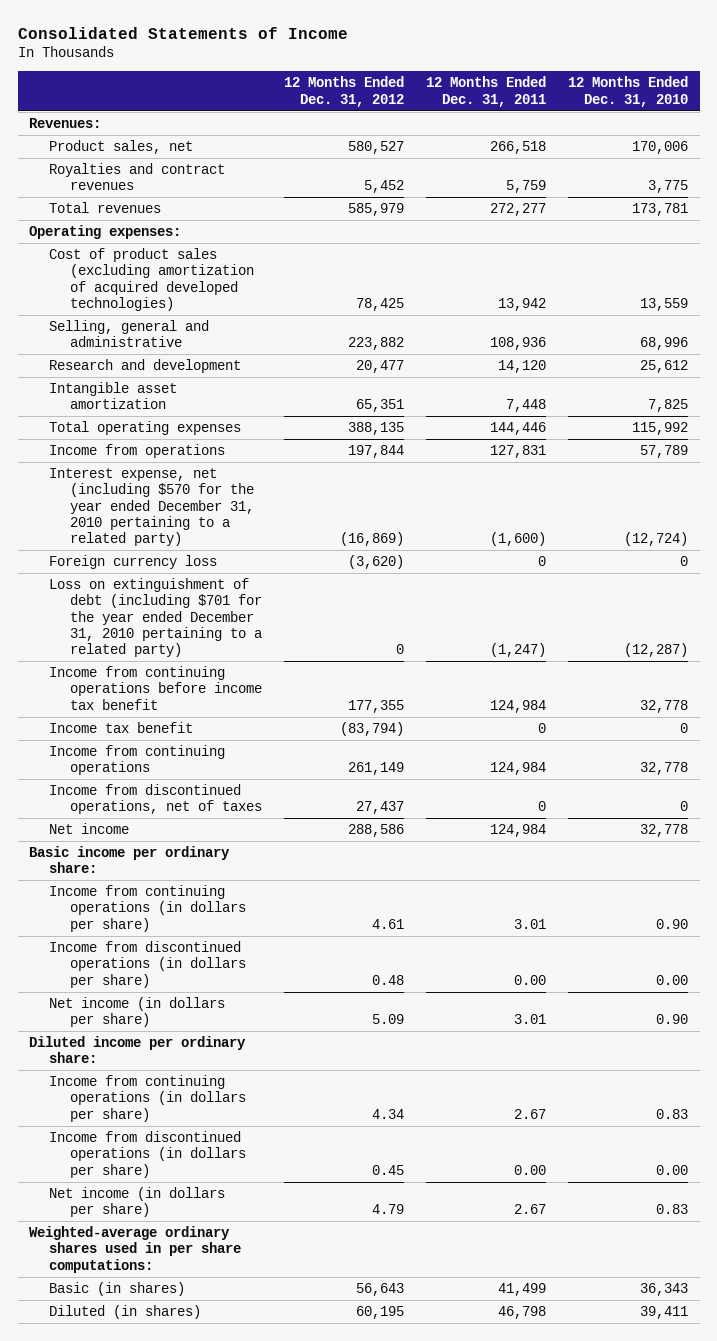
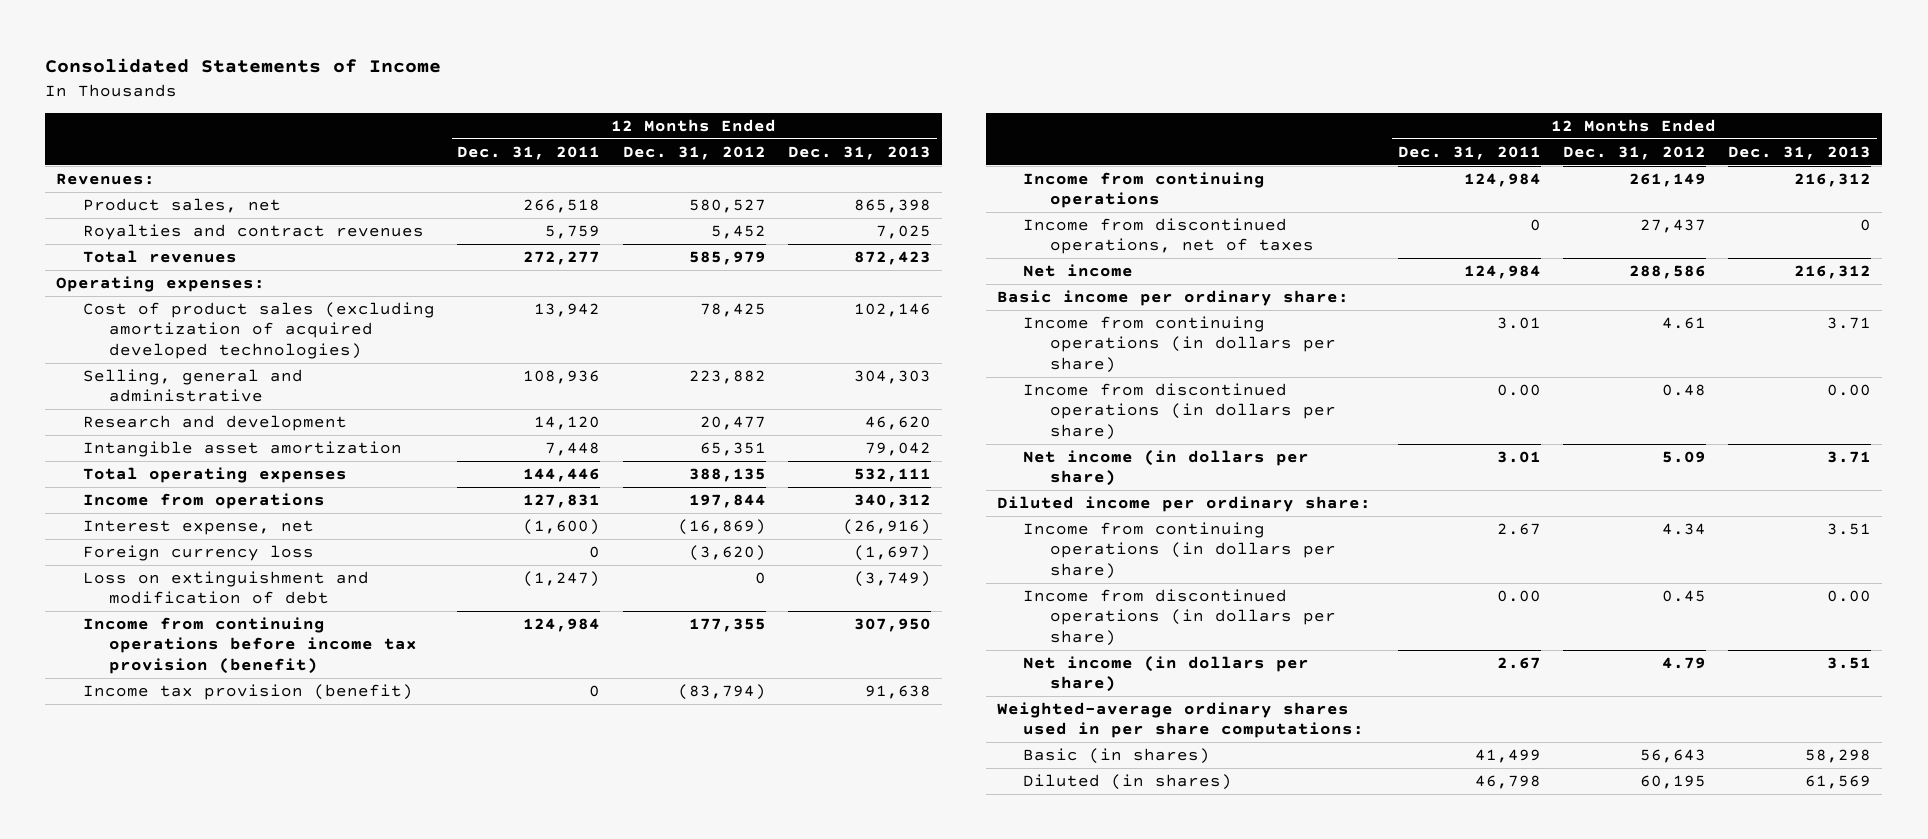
- | 12 Months Ended Dec. 31, 2012 | 12 Months Ended Dec. 31, 2011 | 12 Months Ended Dec. 31, 2010
+ | 12 Months Ended Dec. 31, 2011 | 12 Months Ended Dec. 31, 2012 | 12 Months Ended Dec. 31, 2013
- Interest expense, net (including $570 for the year ended December 31, 2010 pertaining to a related party) | (16,869) | (1,600) | (12,724)
+ Interest expense, net | (1,600) | (16,869) | (26,916)
- Loss on extinguishment of debt (including $701 for the year ended December 31, 2010 pertaining to a related party) | 0 | (1,247) | (12,287)
- Income from continuing operations before income tax benefit | 177,355 | 124,984 | 32,778
- Income tax benefit | (83,794) | 0 | 0
+ Loss on extinguishment and modification of debt | (1,247) | 0 | (3,749)
+ Income from continuing operations before income tax provision (benefit) | 124,984 | 177,355 | 307,950
+ Income tax provision (benefit) | 0 | (83,794) | 91,638

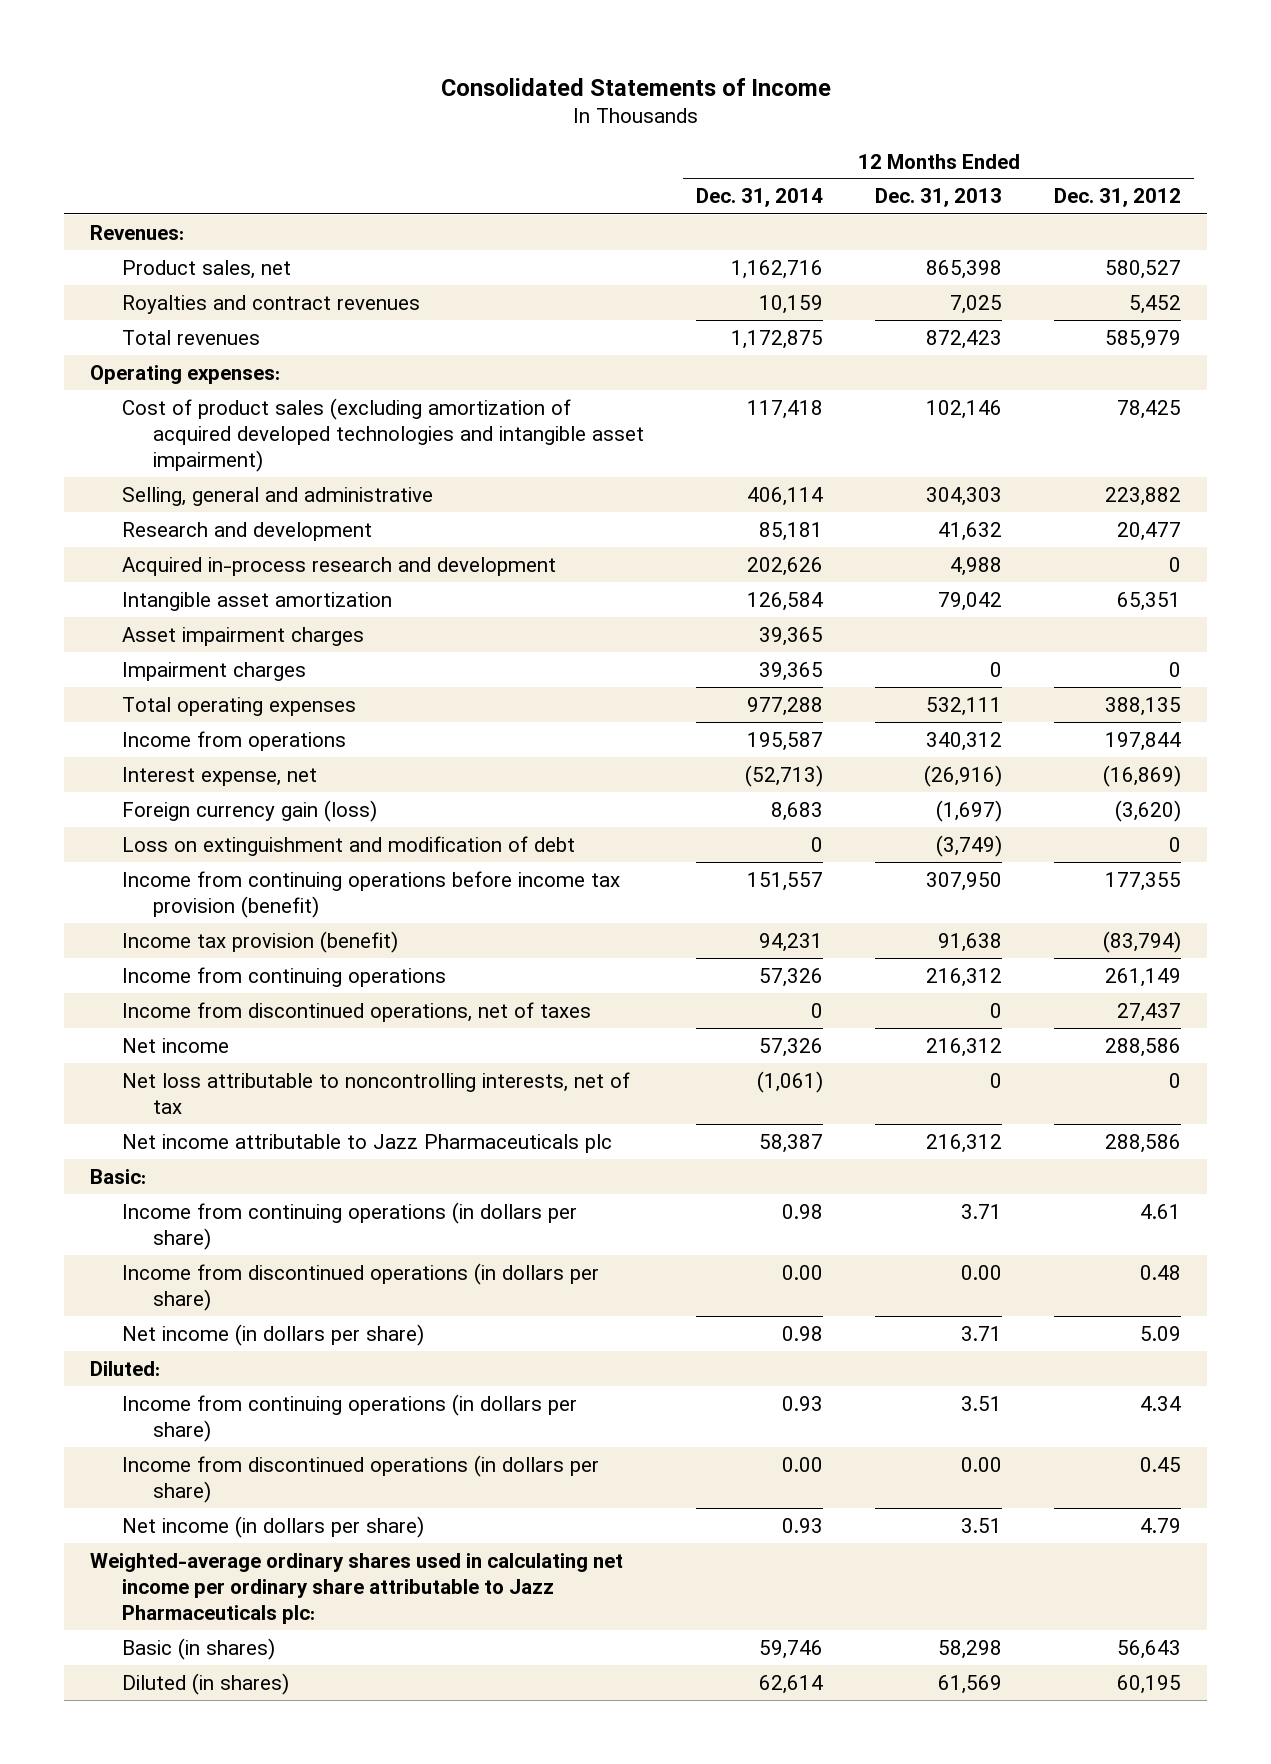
- | 12 Months Ended Dec. 31, 2011 | 12 Months Ended Dec. 31, 2012 | 12 Months Ended Dec. 31, 2013
+ | 12 Months Ended Dec. 31, 2014 | 12 Months Ended Dec. 31, 2013 | 12 Months Ended Dec. 31, 2012
- Cost of product sales (excluding amortization of acquired developed technologies) | 13,942 | 78,425 | 102,146
+ Cost of product sales (excluding amortization of acquired developed technologies and intangible asset impairment) | 117,418 | 102,146 | 78,425
- Research and development | 14,120 | 20,477 | 46,620
+ Research and development | 85,181 | 41,632 | 20,477
+ Acquired in-process research and development | 202,626 | 4,988 | 0
+ Asset impairment charges | 39,365 | |
+ Impairment charges | 39,365 | 0 | 0
- Foreign currency loss | 0 | (3,620) | (1,697)
+ Foreign currency gain (loss) | 8,683 | (1,697) | (3,620)
- Basic income per ordinary share:
+ Net loss attributable to noncontrolling interests, net of tax | (1,061) | 0 | 0
+ Net income attributable to Jazz Pharmaceuticals plc | 58,387 | 216,312 | 288,586
+ Basic:
- Diluted income per ordinary share:
+ Diluted:
- Weighted-average ordinary shares used in per share computations:
+ Weighted-average ordinary shares used in calculating net income per ordinary share attributable to Jazz Pharmaceuticals plc:

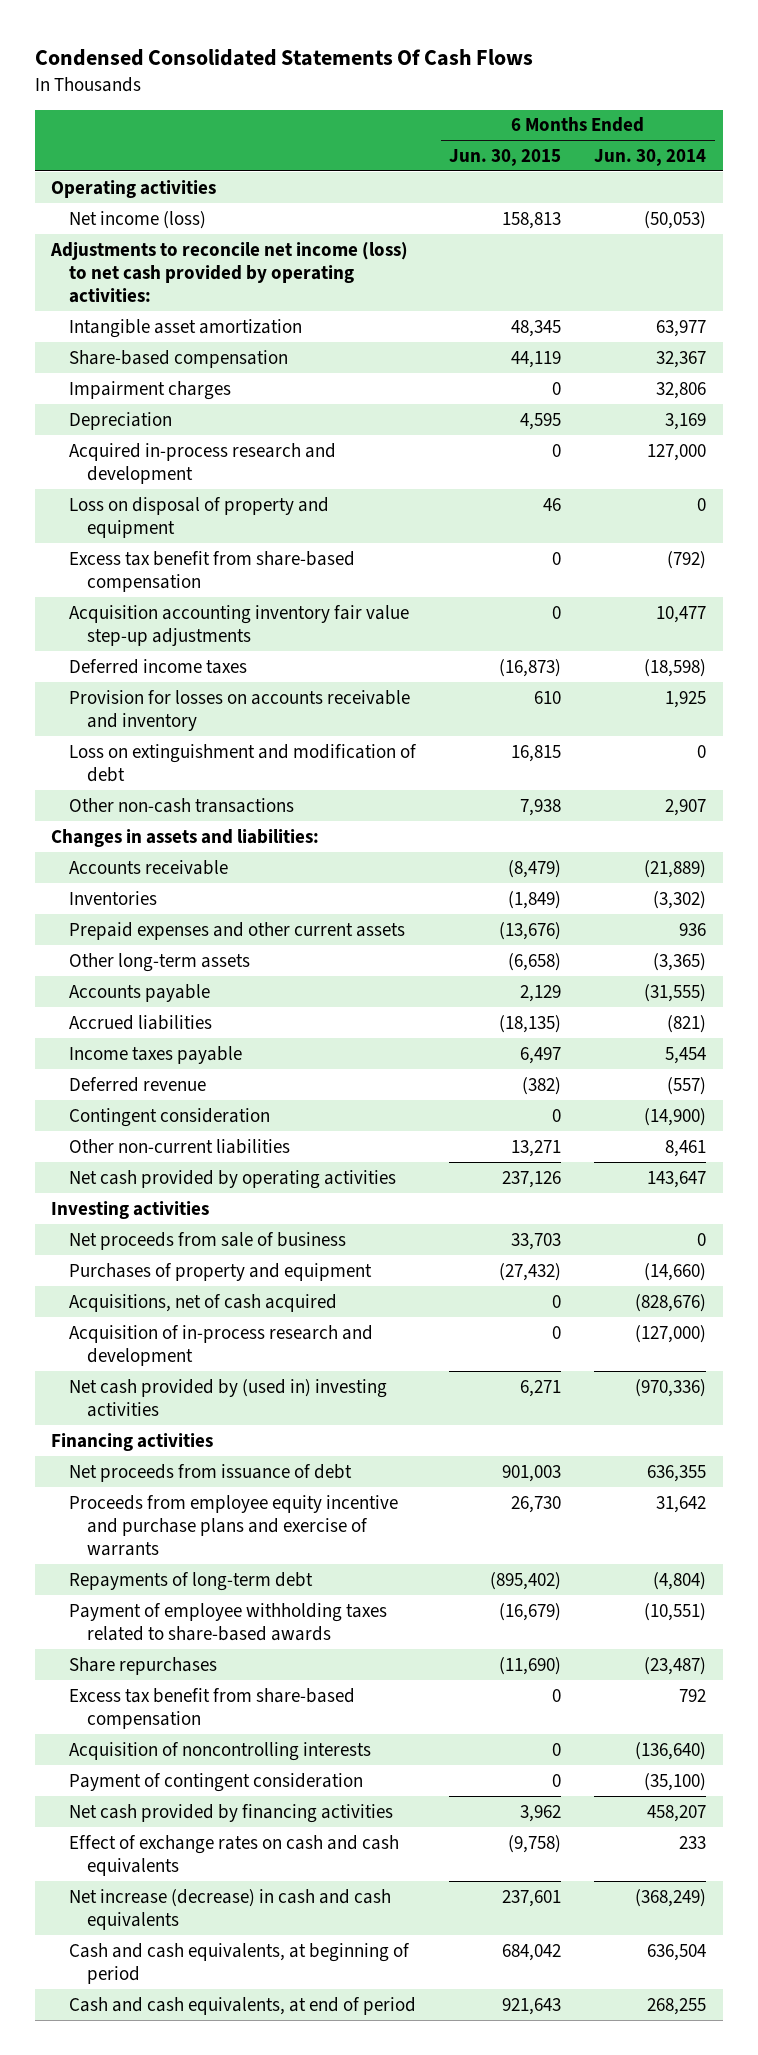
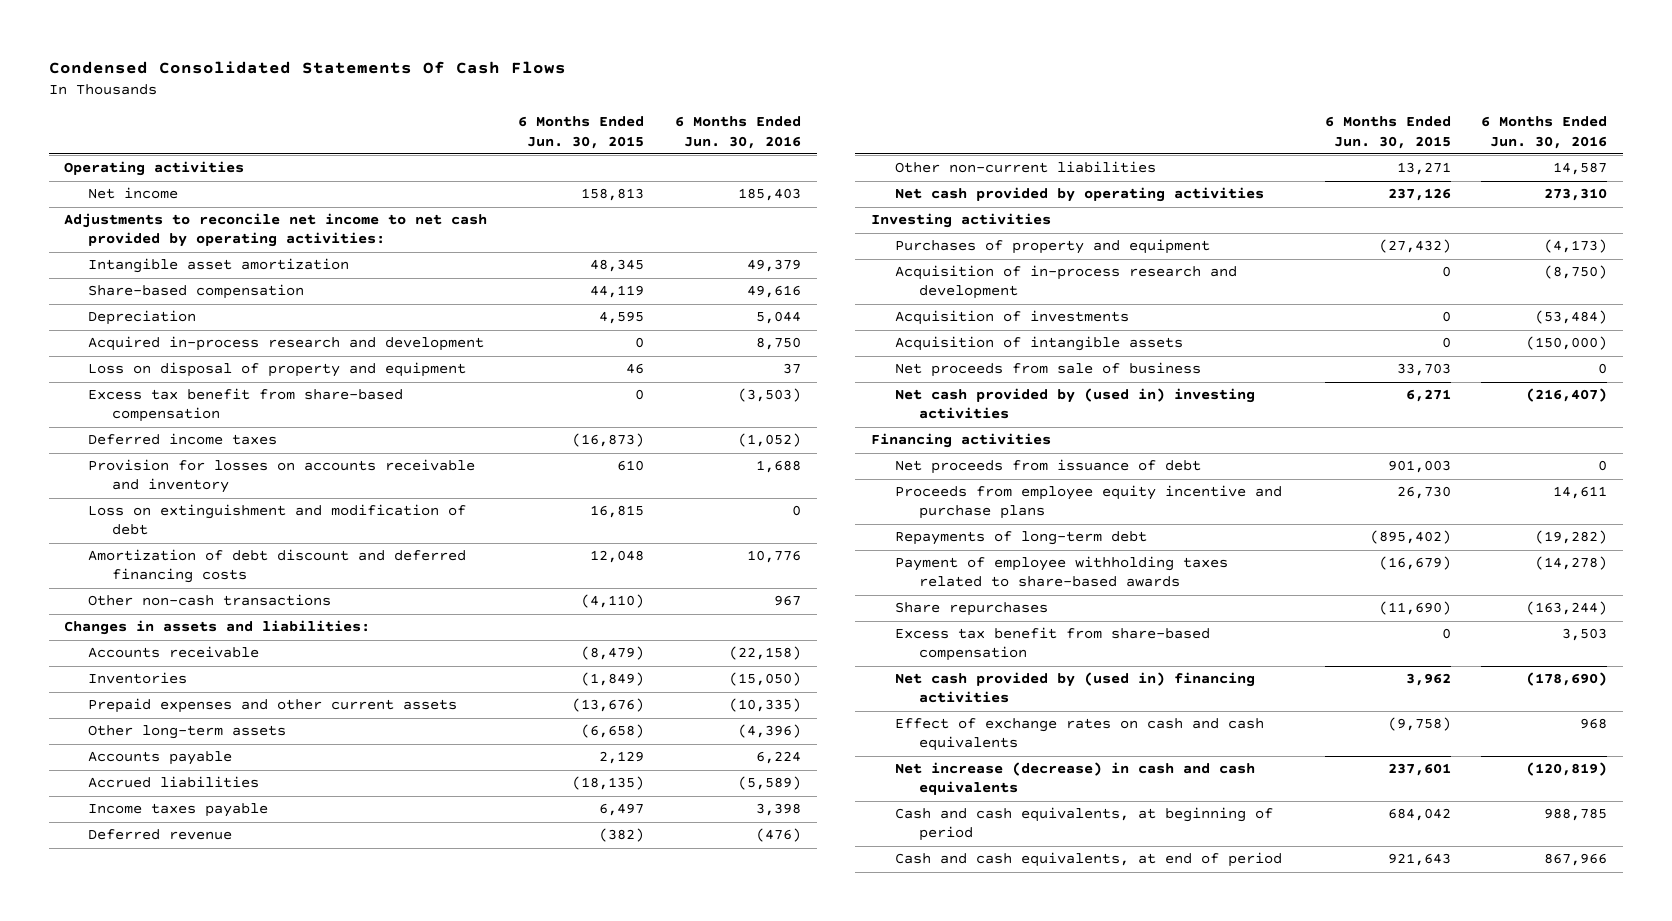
- | 6 Months Ended Jun. 30, 2015 | 6 Months Ended Jun. 30, 2014
+ | 6 Months Ended Jun. 30, 2015 | 6 Months Ended Jun. 30, 2016
- Net income (loss) | 158,813 | (50,053)
- Adjustments to reconcile net income (loss) to net cash provided by operating activities:
+ Net income | 158,813 | 185,403
+ Adjustments to reconcile net income to net cash provided by operating activities:
- Impairment charges | 0 | 32,806
- Acquisition accounting inventory fair value step-up adjustments | 0 | 10,477
- Other non-cash transactions | 7,938 | 2,907
+ Amortization of debt discount and deferred financing costs | 12,048 | 10,776
+ Other non-cash transactions | (4,110) | 967
- Contingent consideration | 0 | (14,900)
- Acquisitions, net of cash acquired | 0 | (828,676)
+ Acquisition of investments | 0 | (53,484)
+ Acquisition of intangible assets | 0 | (150,000)
moved down: Net proceeds from sale of business | 33,703 | 0
- Proceeds from employee equity incentive and purchase plans and exercise of warrants | 26,730 | 31,642
+ Proceeds from employee equity incentive and purchase plans | 26,730 | 14,611
- Acquisition of noncontrolling interests | 0 | (136,640)
- Payment of contingent consideration | 0 | (35,100)
- Net cash provided by financing activities | 3,962 | 458,207
+ Net cash provided by (used in) financing activities | 3,962 | (178,690)

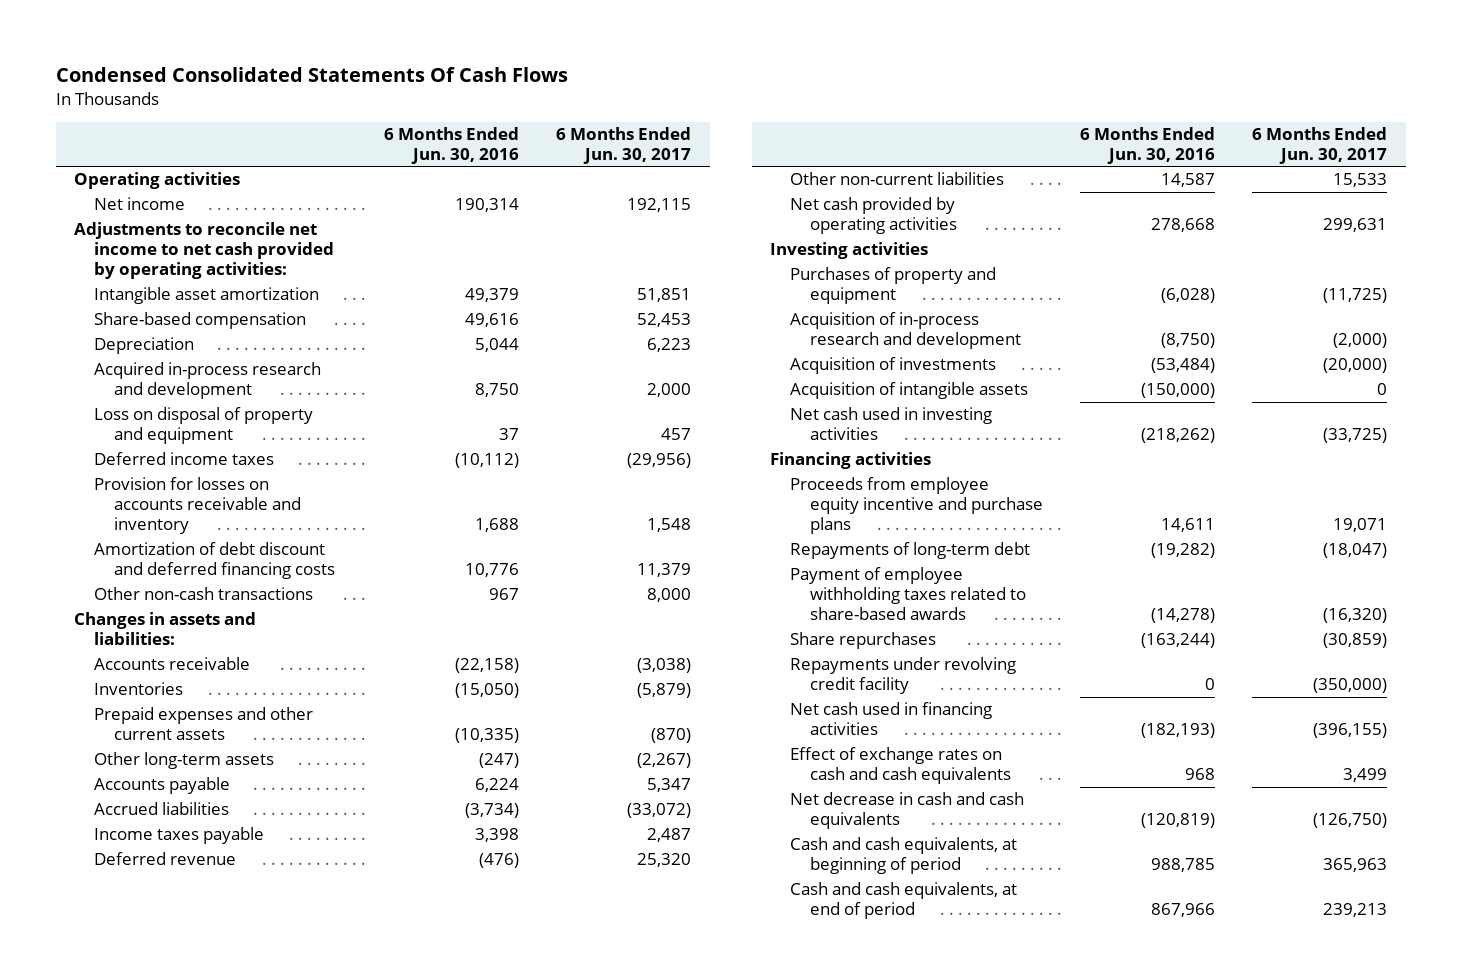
- | 6 Months Ended Jun. 30, 2015 | 6 Months Ended Jun. 30, 2016
+ | 6 Months Ended Jun. 30, 2016 | 6 Months Ended Jun. 30, 2017
- Net income | 158,813 | 185,403
+ Net income | 190,314 | 192,115
- Excess tax benefit from share-based compensation | 0 | (3,503)
- Deferred income taxes | (16,873) | (1,052)
+ Deferred income taxes | (10,112) | (29,956)
- Loss on extinguishment and modification of debt | 16,815 | 0
- Other long-term assets | (6,658) | (4,396)
+ Other long-term assets | (247) | (2,267)
- Accrued liabilities | (18,135) | (5,589)
+ Accrued liabilities | (3,734) | (33,072)
- Net cash provided by operating activities | 237,126 | 273,310
+ Net cash provided by operating activities | 278,668 | 299,631
- Purchases of property and equipment | (27,432) | (4,173)
+ Purchases of property and equipment | (6,028) | (11,725)
- Net proceeds from sale of business | 33,703 | 0
- Net cash provided by (used in) investing activities | 6,271 | (216,407)
+ Net cash used in investing activities | (218,262) | (33,725)
- Net proceeds from issuance of debt | 901,003 | 0
- Excess tax benefit from share-based compensation | 0 | 3,503
- Net cash provided by (used in) financing activities | 3,962 | (178,690)
+ Repayments under revolving credit facility | 0 | (350,000)
+ Net cash used in financing activities | (182,193) | (396,155)
- Net increase (decrease) in cash and cash equivalents | 237,601 | (120,819)
+ Net decrease in cash and cash equivalents | (120,819) | (126,750)

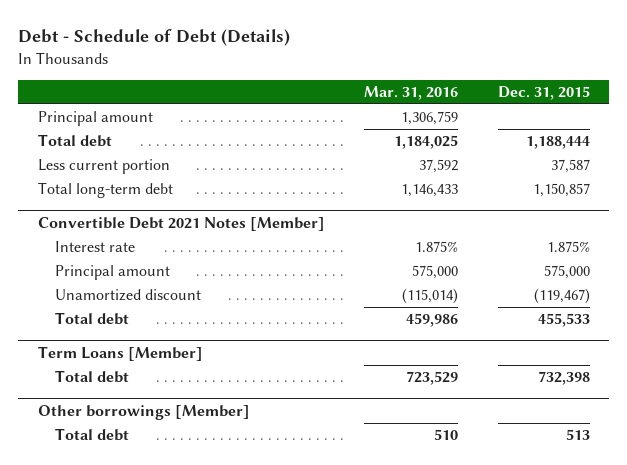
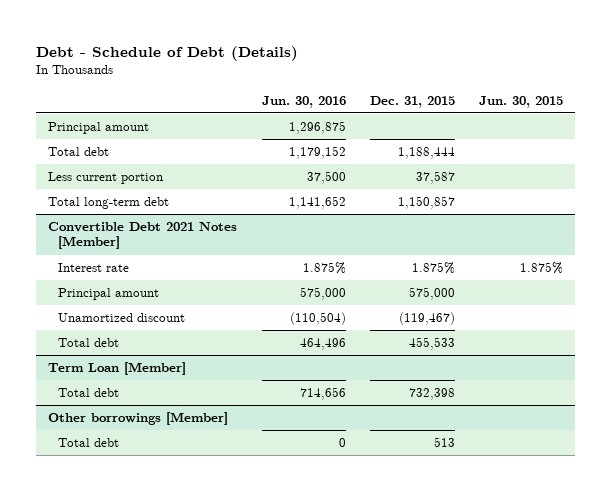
- | Mar. 31, 2016 | Dec. 31, 2015
+ | Jun. 30, 2016 | Dec. 31, 2015 | Jun. 30, 2015
- Term Loans [Member]
+ Term Loan [Member]

